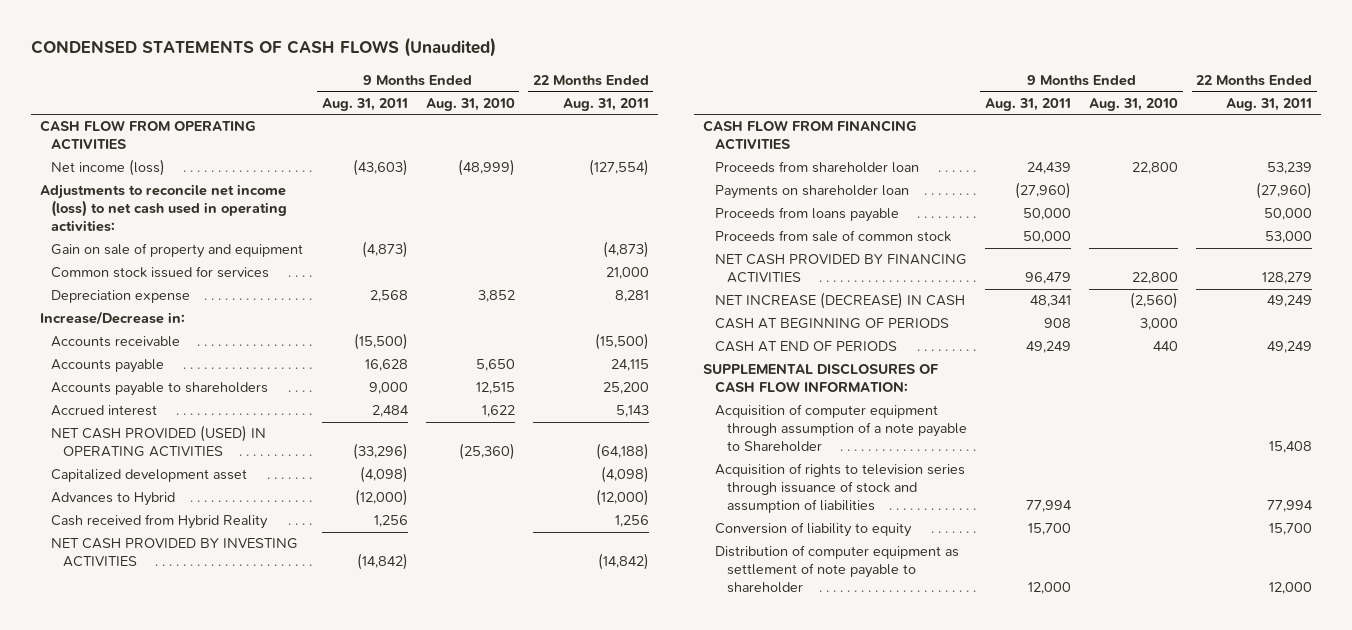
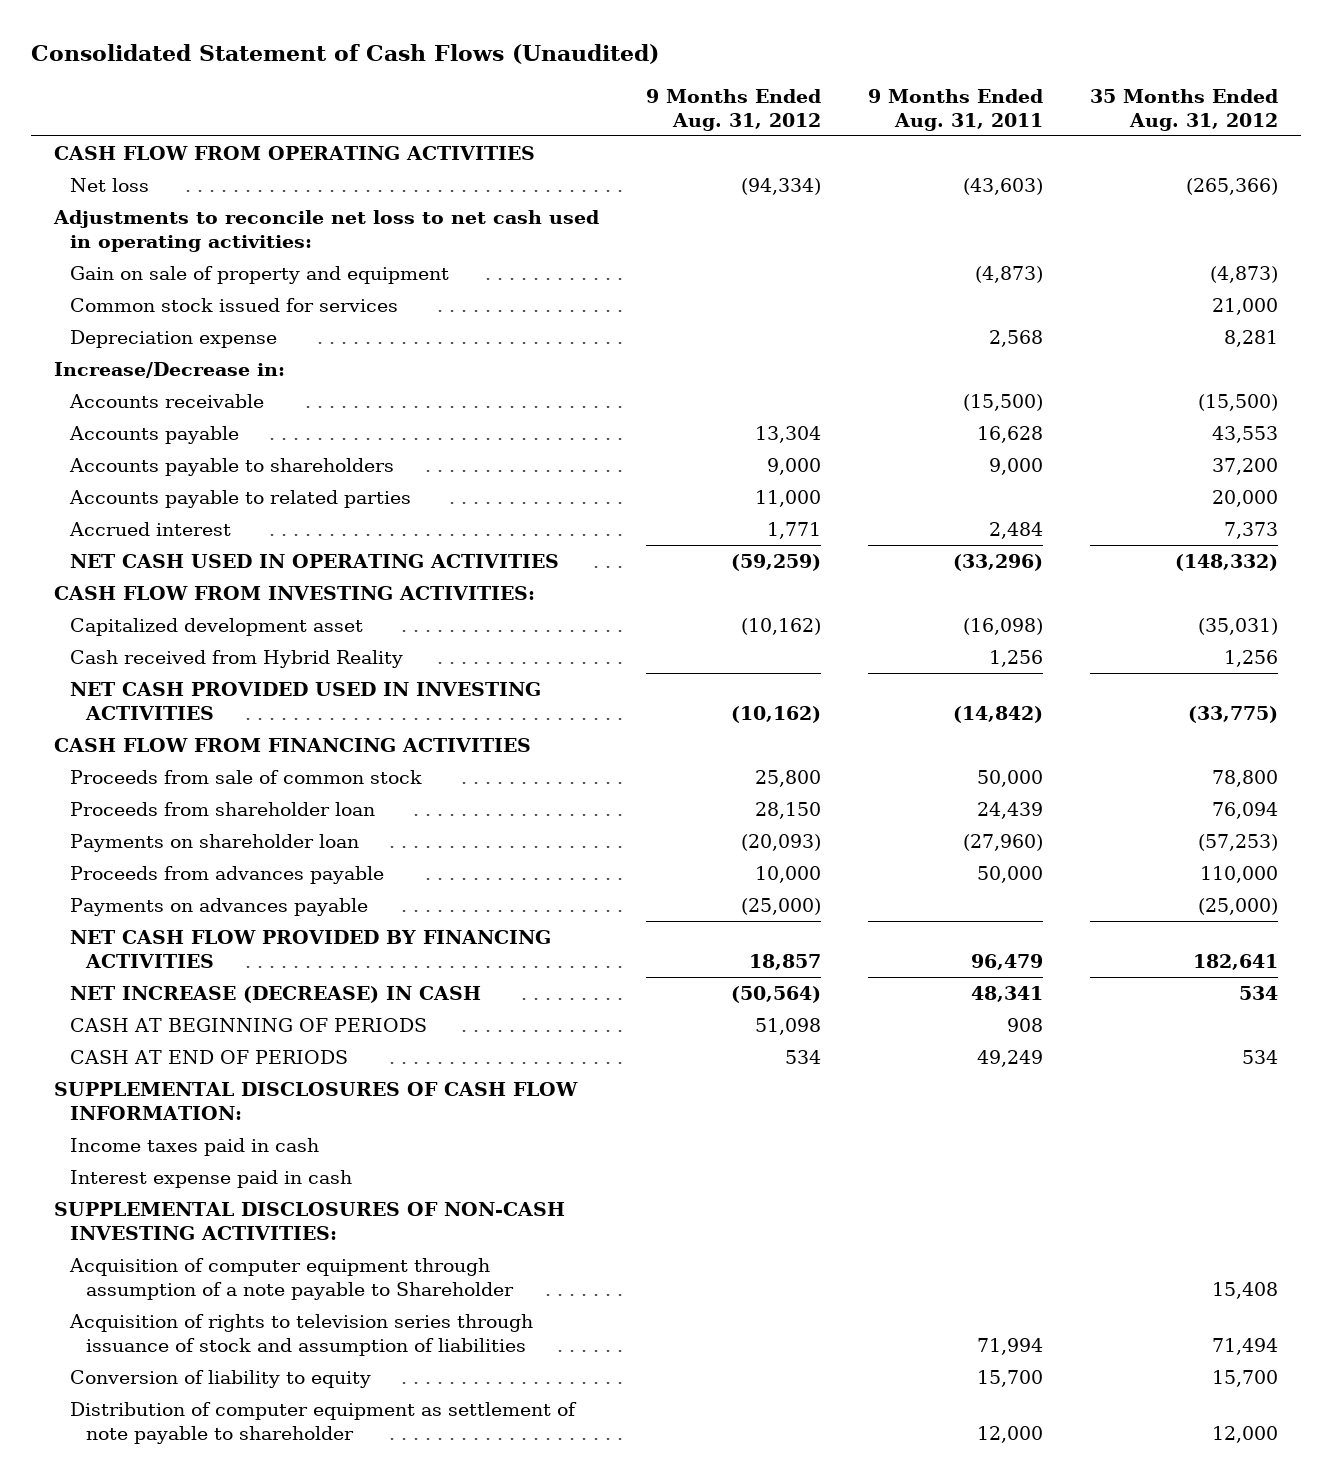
- CONDENSED STATEMENTS OF CASH FLOWS (Unaudited)
+ Consolidated Statement of Cash Flows (Unaudited)
- | 9 Months Ended Aug. 31, 2011 | 9 Months Ended Aug. 31, 2010 | 22 Months Ended Aug. 31, 2011
+ | 9 Months Ended Aug. 31, 2012 | 9 Months Ended Aug. 31, 2011 | 35 Months Ended Aug. 31, 2012
- Net income (loss) | (43,603) | (48,999) | (127,554)
- Adjustments to reconcile net income (loss) to net cash used in operating activities:
+ Net loss | (94,334) | (43,603) | (265,366)
+ Adjustments to reconcile net loss to net cash used in operating activities:
+ Accounts payable to related parties | 11,000 | | 20,000
- NET CASH PROVIDED (USED) IN OPERATING ACTIVITIES | (33,296) | (25,360) | (64,188)
- Capitalized development asset | (4,098) | | (4,098)
- Advances to Hybrid | (12,000) | | (12,000)
+ NET CASH USED IN OPERATING ACTIVITIES | (59,259) | (33,296) | (148,332)
+ CASH FLOW FROM INVESTING ACTIVITIES:
+ Capitalized development asset | (10,162) | (16,098) | (35,031)
- NET CASH PROVIDED BY INVESTING ACTIVITIES | (14,842) | | (14,842)
+ NET CASH PROVIDED USED IN INVESTING ACTIVITIES | (10,162) | (14,842) | (33,775)
moved up: Proceeds from sale of common stock | 25,800 | 50,000 | 78,800
- Proceeds from loans payable | 50,000 | | 50,000
- NET CASH PROVIDED BY FINANCING ACTIVITIES | 96,479 | 22,800 | 128,279
+ Proceeds from advances payable | 10,000 | 50,000 | 110,000
+ Payments on advances payable | (25,000) | | (25,000)
+ NET CASH FLOW PROVIDED BY FINANCING ACTIVITIES | 18,857 | 96,479 | 182,641
+ Income taxes paid in cash
+ Interest expense paid in cash
+ SUPPLEMENTAL DISCLOSURES OF NON-CASH INVESTING ACTIVITIES:
- Acquisition of rights to television series through issuance of stock and assumption of liabilities | 77,994 | | 77,994
+ Acquisition of rights to television series through issuance of stock and assumption of liabilities | | 71,994 | 71,494

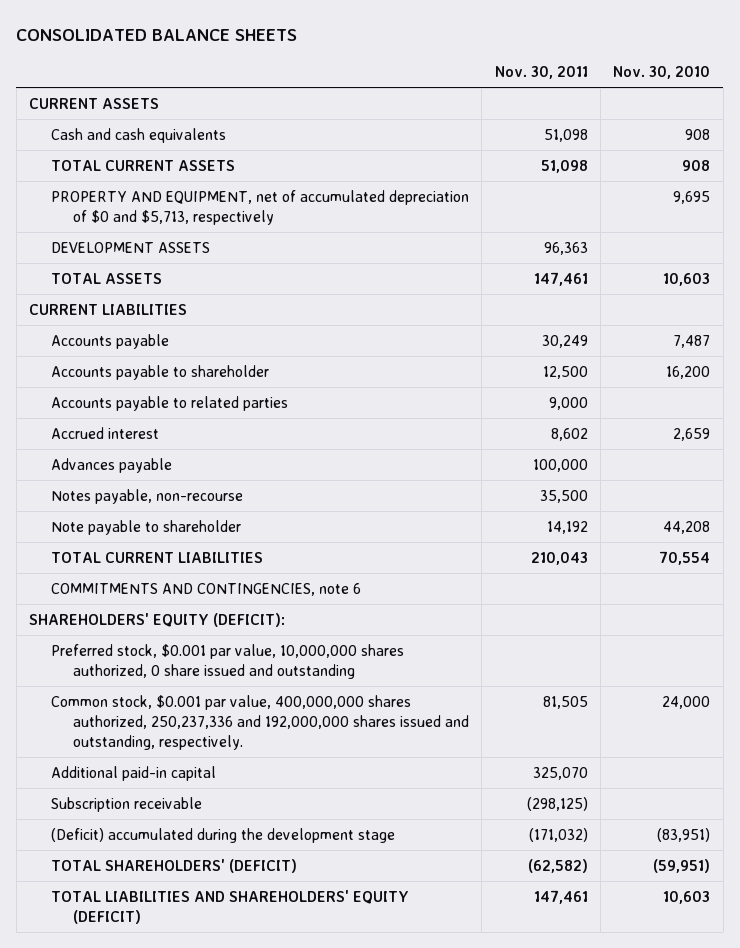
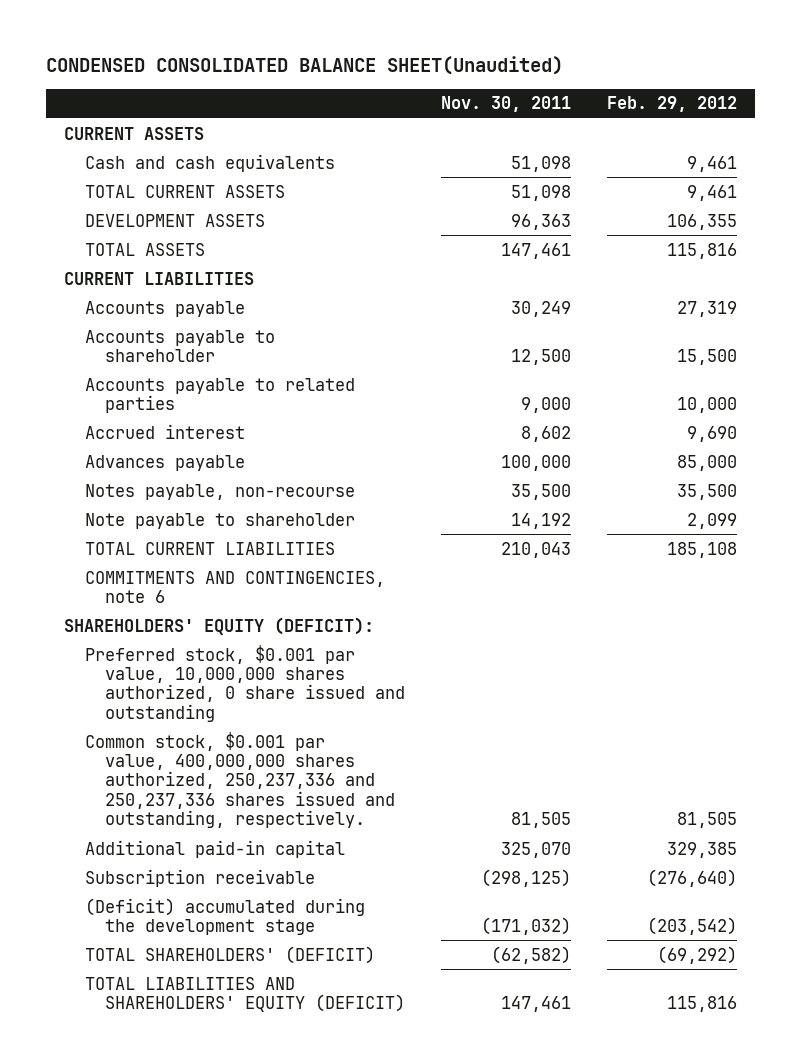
- CONSOLIDATED BALANCE SHEETS
+ CONDENSED CONSOLIDATED BALANCE SHEET(Unaudited)
- | Nov. 30, 2011 | Nov. 30, 2010
+ | Nov. 30, 2011 | Feb. 29, 2012
- PROPERTY AND EQUIPMENT, net of accumulated depreciation of $0 and $5,713, respectively | | 9,695
- Common stock, $0.001 par value, 400,000,000 shares authorized, 250,237,336 and 192,000,000 shares issued and outstanding, respectively. | 81,505 | 24,000
+ Common stock, $0.001 par value, 400,000,000 shares authorized, 250,237,336 and 250,237,336 shares issued and outstanding, respectively. | 81,505 | 81,505

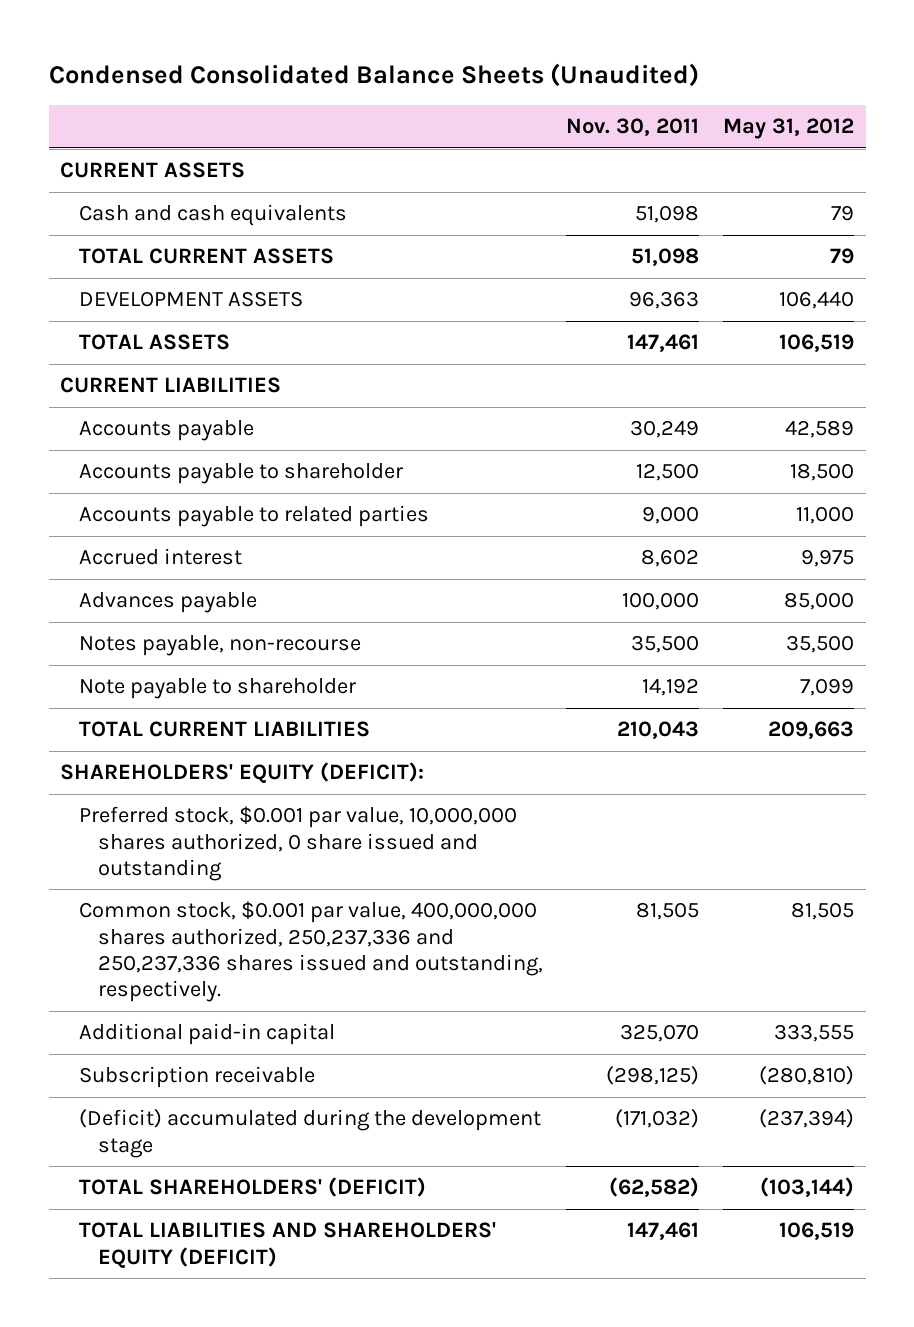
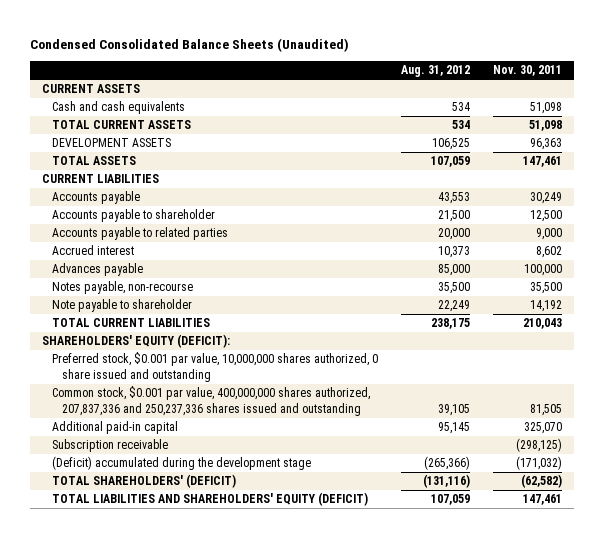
- | Nov. 30, 2011 | May 31, 2012
+ | Aug. 31, 2012 | Nov. 30, 2011
- Common stock, $0.001 par value, 400,000,000 shares authorized, 250,237,336 and 250,237,336 shares issued and outstanding, respectively. | 81,505 | 81,505
+ Common stock, $0.001 par value, 400,000,000 shares authorized, 207,837,336 and 250,237,336 shares issued and outstanding | 39,105 | 81,505

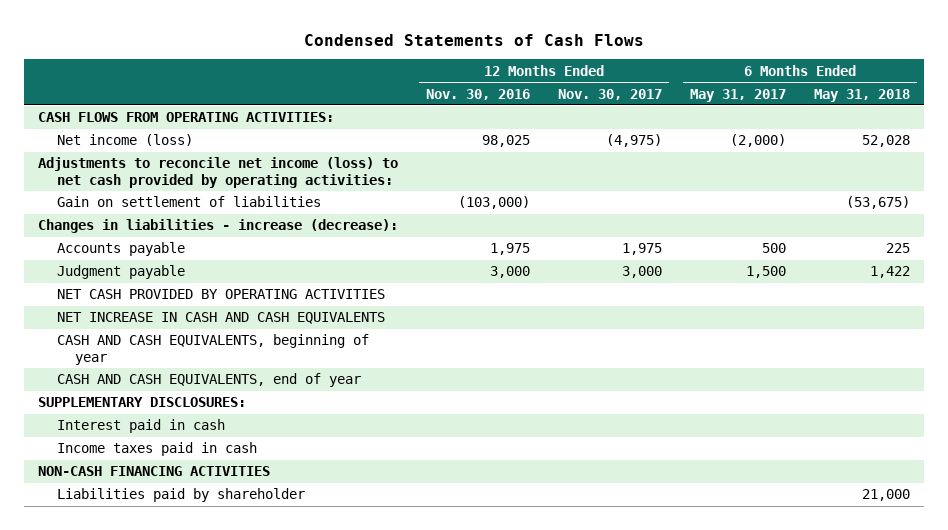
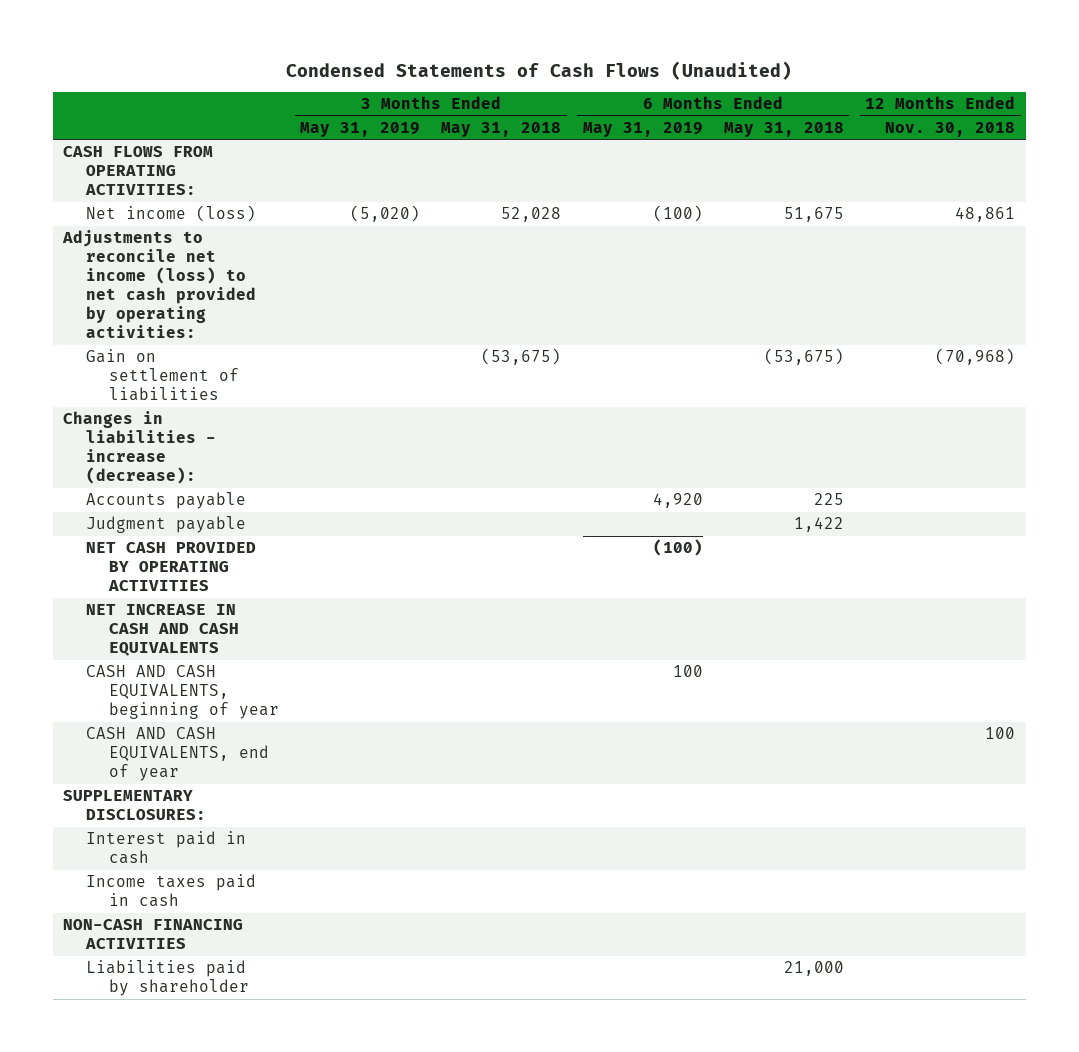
- Condensed Statements of Cash Flows
+ Condensed Statements of Cash Flows (Unaudited)
- | 12 Months Ended Nov. 30, 2016 | 12 Months Ended Nov. 30, 2017 | 6 Months Ended May 31, 2017 | 6 Months Ended May 31, 2018
+ | 3 Months Ended May 31, 2019 | 3 Months Ended May 31, 2018 | 6 Months Ended May 31, 2019 | 6 Months Ended May 31, 2018 | 12 Months Ended Nov. 30, 2018
- Net income (loss) | 98,025 | (4,975) | (2,000) | 52,028
+ Net income (loss) | (5,020) | 52,028 | (100) | 51,675 | 48,861

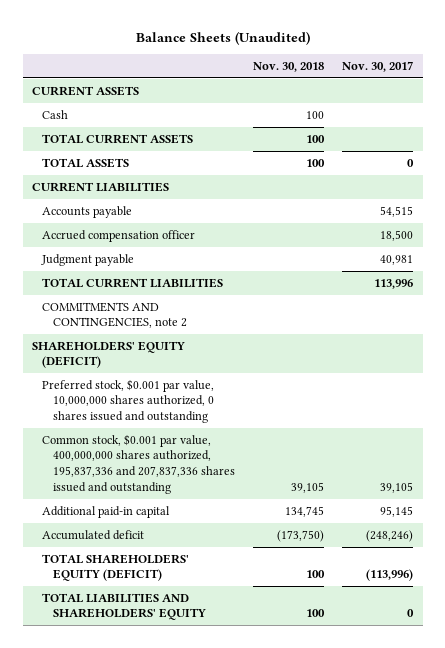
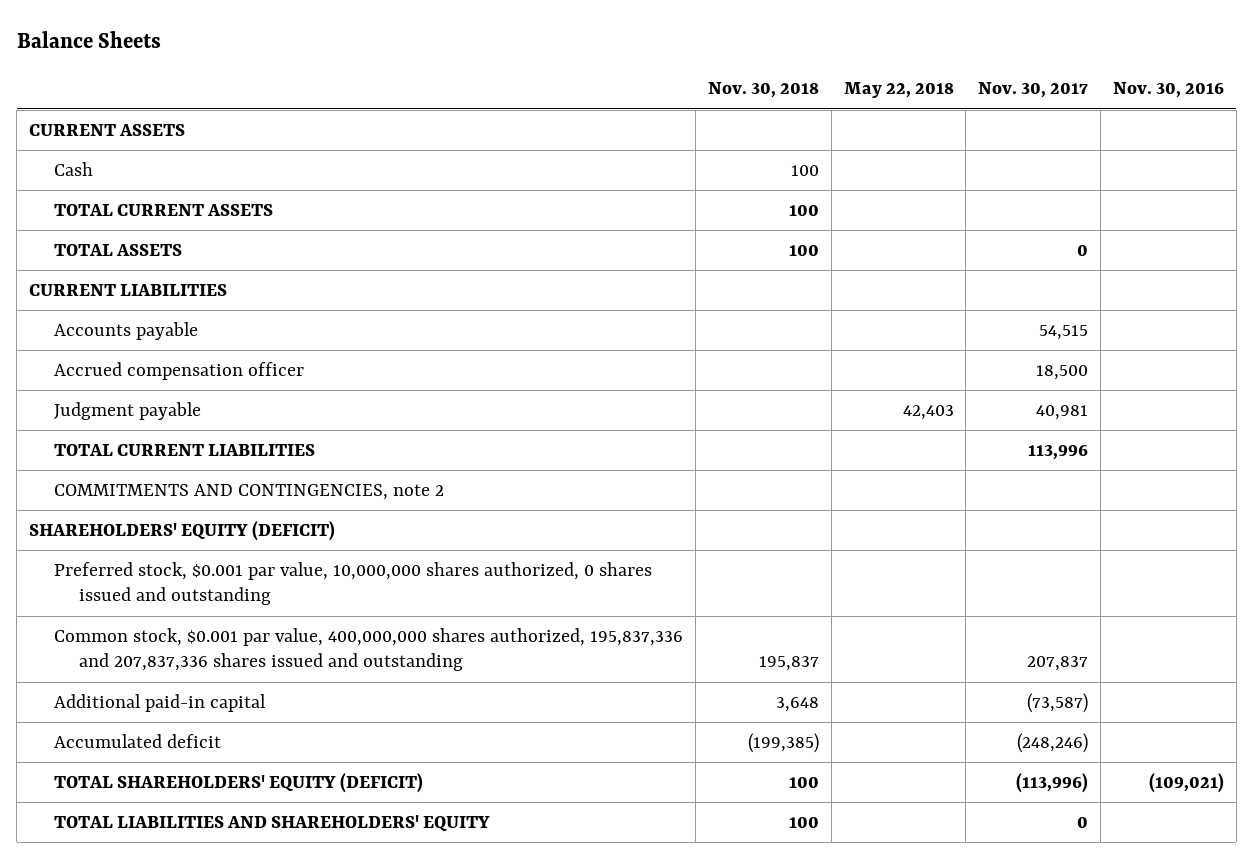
- Balance Sheets (Unaudited)
+ Balance Sheets
- | Nov. 30, 2018 | Nov. 30, 2017
+ | Nov. 30, 2018 | May 22, 2018 | Nov. 30, 2017 | Nov. 30, 2016
- Common stock, $0.001 par value, 400,000,000 shares authorized, 195,837,336 and 207,837,336 shares issued and outstanding | 39,105 | 39,105
- Additional paid-in capital | 134,745 | 95,145
- Accumulated deficit | (173,750) | (248,246)
+ Common stock, $0.001 par value, 400,000,000 shares authorized, 195,837,336 and 207,837,336 shares issued and outstanding | 195,837 | | 207,837 |
+ Additional paid-in capital | 3,648 | | (73,587) |
+ Accumulated deficit | (199,385) | | (248,246) |

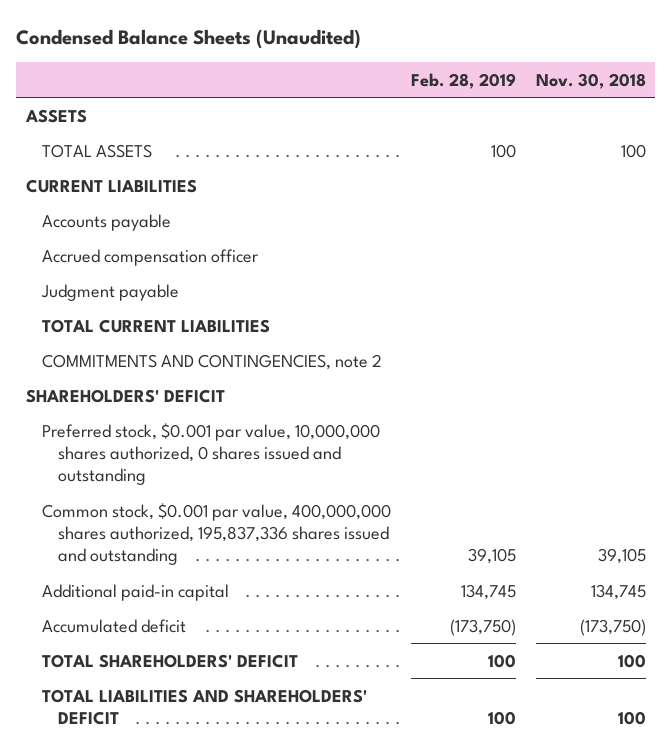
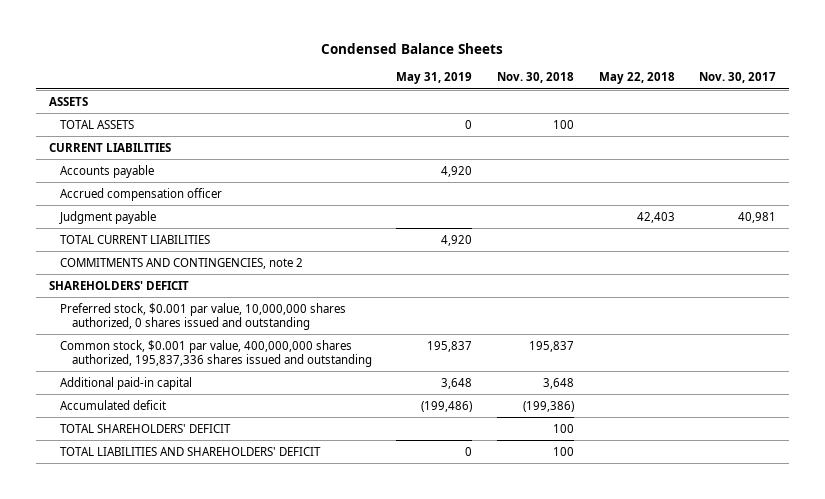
- Condensed Balance Sheets (Unaudited)
+ Condensed Balance Sheets
- | Feb. 28, 2019 | Nov. 30, 2018
+ | May 31, 2019 | Nov. 30, 2018 | May 22, 2018 | Nov. 30, 2017
- Common stock, $0.001 par value, 400,000,000 shares authorized, 195,837,336 shares issued and outstanding | 39,105 | 39,105
- Additional paid-in capital | 134,745 | 134,745
- Accumulated deficit | (173,750) | (173,750)
+ Common stock, $0.001 par value, 400,000,000 shares authorized, 195,837,336 shares issued and outstanding | 195,837 | 195,837 | |
+ Additional paid-in capital | 3,648 | 3,648 | |
+ Accumulated deficit | (199,486) | (199,386) | |

